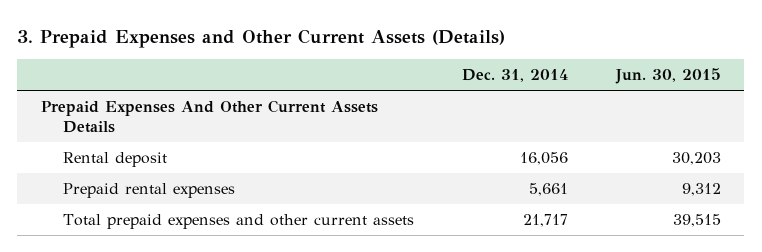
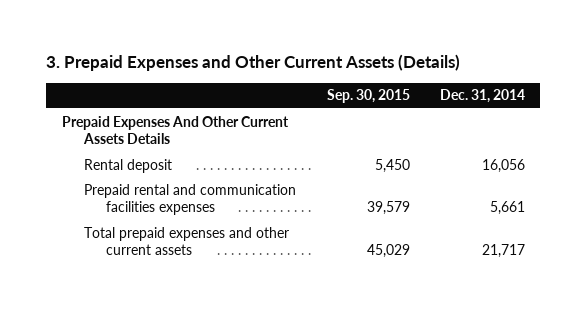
- | Dec. 31, 2014 | Jun. 30, 2015
+ | Sep. 30, 2015 | Dec. 31, 2014
- Prepaid rental expenses | 5,661 | 9,312
+ Prepaid rental and communication facilities expenses | 39,579 | 5,661

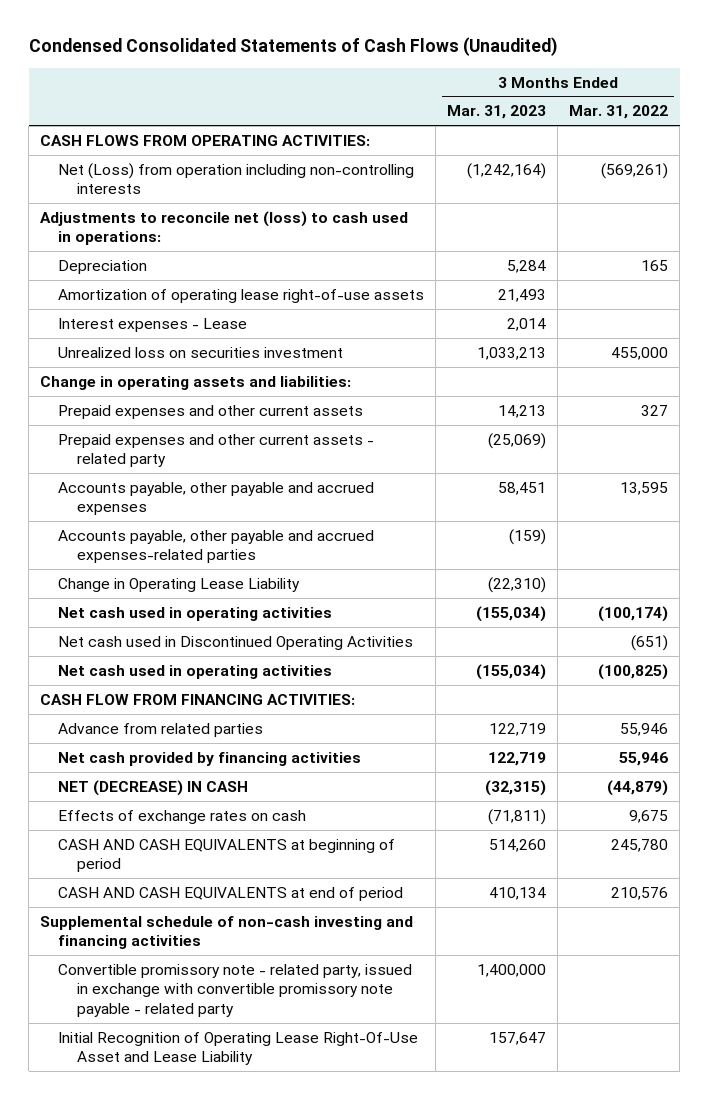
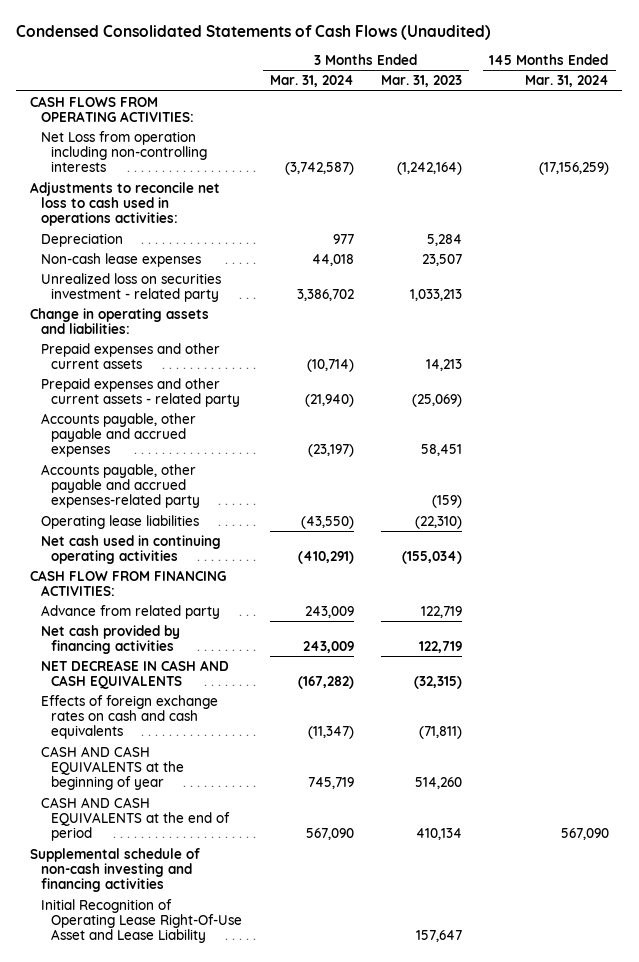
- | 3 Months Ended Mar. 31, 2023 | 3 Months Ended Mar. 31, 2022
+ | 3 Months Ended Mar. 31, 2024 | 3 Months Ended Mar. 31, 2023 | 145 Months Ended Mar. 31, 2024
- Net (Loss) from operation including non-controlling interests | (1,242,164) | (569,261)
- Adjustments to reconcile net (loss) to cash used in operations:
+ Net Loss from operation including non-controlling interests | (3,742,587) | (1,242,164) | (17,156,259)
+ Adjustments to reconcile net loss to cash used in operations activities:
- Amortization of operating lease right-of-use assets | 21,493 |
- Interest expenses - Lease | 2,014 |
- Unrealized loss on securities investment | 1,033,213 | 455,000
+ Non-cash lease expenses | 44,018 | 23,507 |
+ Unrealized loss on securities investment - related party | 3,386,702 | 1,033,213 |
- Accounts payable, other payable and accrued expenses-related parties | (159) |
- Change in Operating Lease Liability | (22,310) |
- Net cash used in operating activities | (155,034) | (100,174)
- Net cash used in Discontinued Operating Activities | | (651)
- Net cash used in operating activities | (155,034) | (100,825)
+ Accounts payable, other payable and accrued expenses-related party | | (159) |
+ Operating lease liabilities | (43,550) | (22,310) |
+ Net cash used in continuing operating activities | (410,291) | (155,034) |
- Advance from related parties | 122,719 | 55,946
+ Advance from related party | 243,009 | 122,719 |
- NET (DECREASE) IN CASH | (32,315) | (44,879)
- Effects of exchange rates on cash | (71,811) | 9,675
- CASH AND CASH EQUIVALENTS at beginning of period | 514,260 | 245,780
- CASH AND CASH EQUIVALENTS at end of period | 410,134 | 210,576
+ NET DECREASE IN CASH AND CASH EQUIVALENTS | (167,282) | (32,315) |
+ Effects of foreign exchange rates on cash and cash equivalents | (11,347) | (71,811) |
+ CASH AND CASH EQUIVALENTS at the beginning of year | 745,719 | 514,260 |
+ CASH AND CASH EQUIVALENTS at the end of period | 567,090 | 410,134 | 567,090
- Convertible promissory note - related party, issued in exchange with convertible promissory note payable - related party | 1,400,000 |

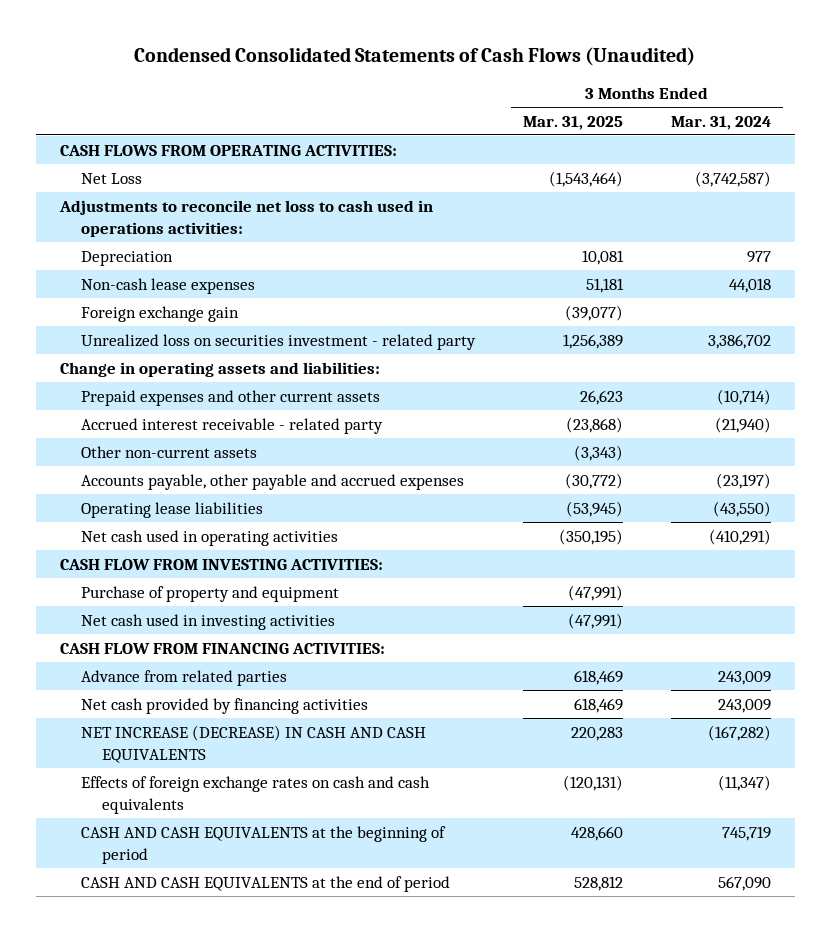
- | 3 Months Ended Mar. 31, 2024 | 3 Months Ended Mar. 31, 2023 | 145 Months Ended Mar. 31, 2024
+ | 3 Months Ended Mar. 31, 2025 | 3 Months Ended Mar. 31, 2024
- Net Loss from operation including non-controlling interests | (3,742,587) | (1,242,164) | (17,156,259)
+ Net Loss | (1,543,464) | (3,742,587)
+ Foreign exchange gain | (39,077) |
- Prepaid expenses and other current assets - related party | (21,940) | (25,069) |
+ Accrued interest receivable - related party | (23,868) | (21,940)
+ Other non-current assets | (3,343) |
- Accounts payable, other payable and accrued expenses-related party | | (159) |
- Net cash used in continuing operating activities | (410,291) | (155,034) |
+ Net cash used in operating activities | (350,195) | (410,291)
+ CASH FLOW FROM INVESTING ACTIVITIES:
+ Purchase of property and equipment | (47,991) |
+ Net cash used in investing activities | (47,991) |
- Advance from related party | 243,009 | 122,719 |
+ Advance from related parties | 618,469 | 243,009
- NET DECREASE IN CASH AND CASH EQUIVALENTS | (167,282) | (32,315) |
+ NET INCREASE (DECREASE) IN CASH AND CASH EQUIVALENTS | 220,283 | (167,282)
- CASH AND CASH EQUIVALENTS at the beginning of year | 745,719 | 514,260 |
+ CASH AND CASH EQUIVALENTS at the beginning of period | 428,660 | 745,719
- Supplemental schedule of non-cash investing and financing activities
- Initial Recognition of Operating Lease Right-Of-Use Asset and Lease Liability | | 157,647 |

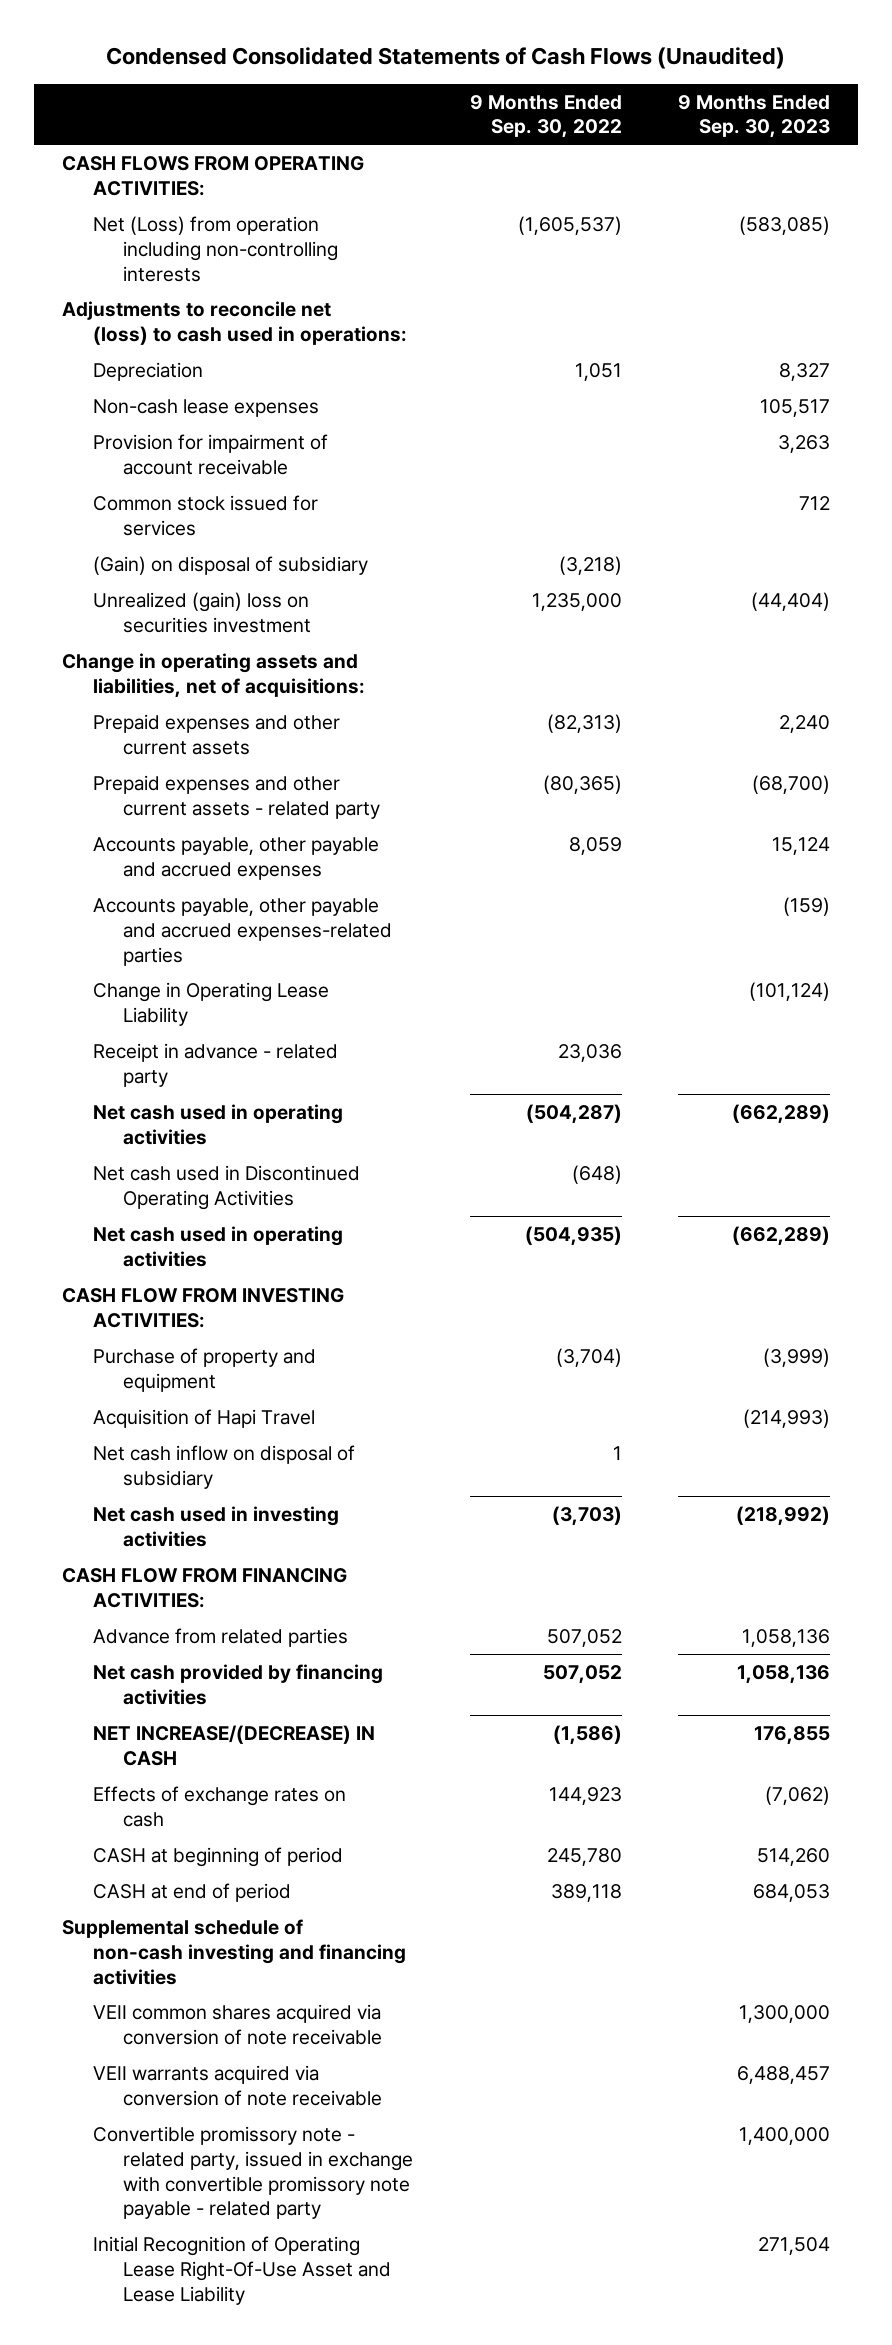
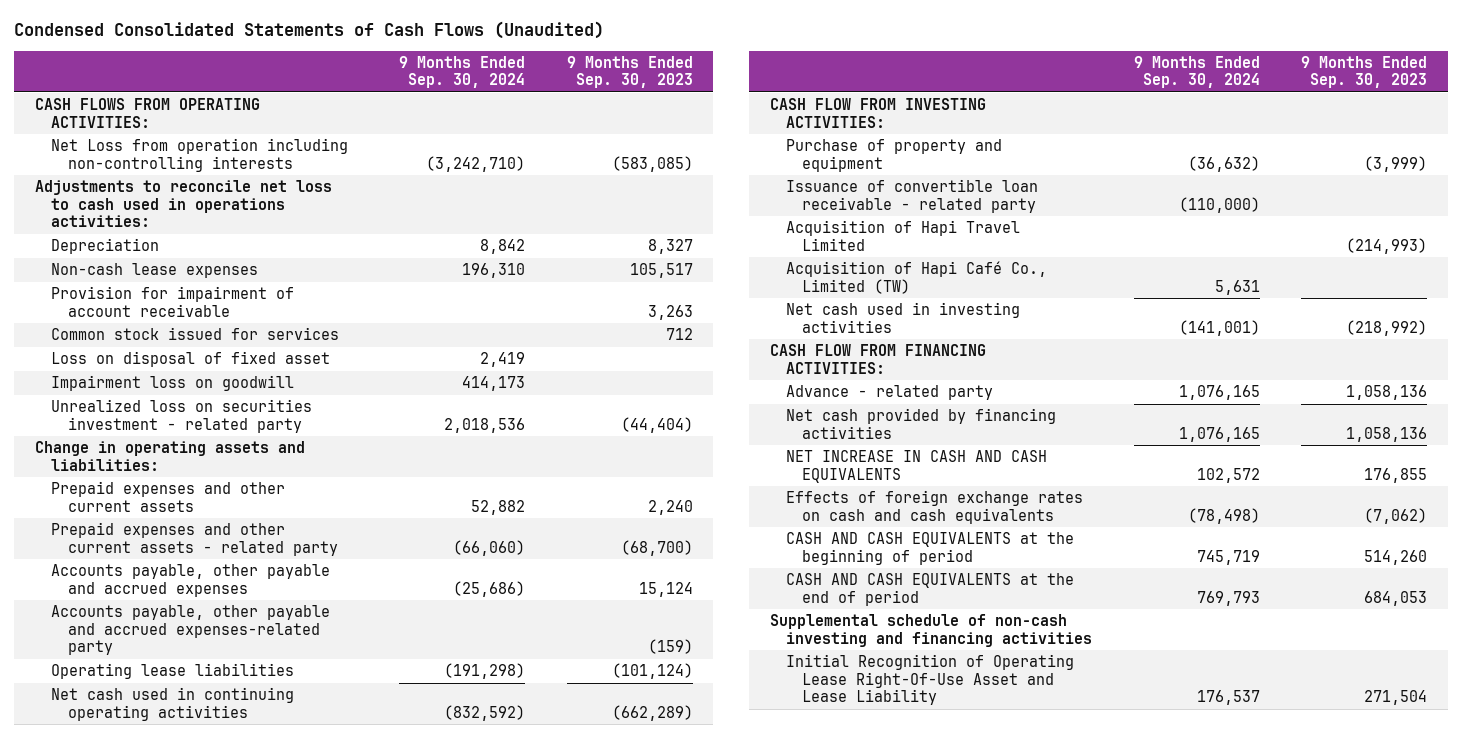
- | 9 Months Ended Sep. 30, 2022 | 9 Months Ended Sep. 30, 2023
+ | 9 Months Ended Sep. 30, 2024 | 9 Months Ended Sep. 30, 2023
- Net (Loss) from operation including non-controlling interests | (1,605,537) | (583,085)
- Adjustments to reconcile net (loss) to cash used in operations:
+ Net Loss from operation including non-controlling interests | (3,242,710) | (583,085)
+ Adjustments to reconcile net loss to cash used in operations activities:
- (Gain) on disposal of subsidiary | (3,218) |
- Unrealized (gain) loss on securities investment | 1,235,000 | (44,404)
- Change in operating assets and liabilities, net of acquisitions:
+ Loss on disposal of fixed asset | 2,419 |
+ Impairment loss on goodwill | 414,173 |
+ Unrealized loss on securities investment - related party | 2,018,536 | (44,404)
+ Change in operating assets and liabilities:
- Accounts payable, other payable and accrued expenses-related parties | | (159)
- Change in Operating Lease Liability | | (101,124)
- Receipt in advance - related party | 23,036 |
- Net cash used in operating activities | (504,287) | (662,289)
- Net cash used in Discontinued Operating Activities | (648) |
- Net cash used in operating activities | (504,935) | (662,289)
+ Accounts payable, other payable and accrued expenses-related party | | (159)
+ Operating lease liabilities | (191,298) | (101,124)
+ Net cash used in continuing operating activities | (832,592) | (662,289)
- Acquisition of Hapi Travel | | (214,993)
- Net cash inflow on disposal of subsidiary | 1 |
+ Issuance of convertible loan receivable - related party | (110,000) |
+ Acquisition of Hapi Travel Limited | | (214,993)
+ Acquisition of Hapi Café Co., Limited (TW) | 5,631 |
- Advance from related parties | 507,052 | 1,058,136
+ Advance - related party | 1,076,165 | 1,058,136
- NET INCREASE/(DECREASE) IN CASH | (1,586) | 176,855
- Effects of exchange rates on cash | 144,923 | (7,062)
- CASH at beginning of period | 245,780 | 514,260
- CASH at end of period | 389,118 | 684,053
+ NET INCREASE IN CASH AND CASH EQUIVALENTS | 102,572 | 176,855
+ Effects of foreign exchange rates on cash and cash equivalents | (78,498) | (7,062)
+ CASH AND CASH EQUIVALENTS at the beginning of period | 745,719 | 514,260
+ CASH AND CASH EQUIVALENTS at the end of period | 769,793 | 684,053
- VEII common shares acquired via conversion of note receivable | | 1,300,000
- VEII warrants acquired via conversion of note receivable | | 6,488,457
- Convertible promissory note - related party, issued in exchange with convertible promissory note payable - related party | | 1,400,000

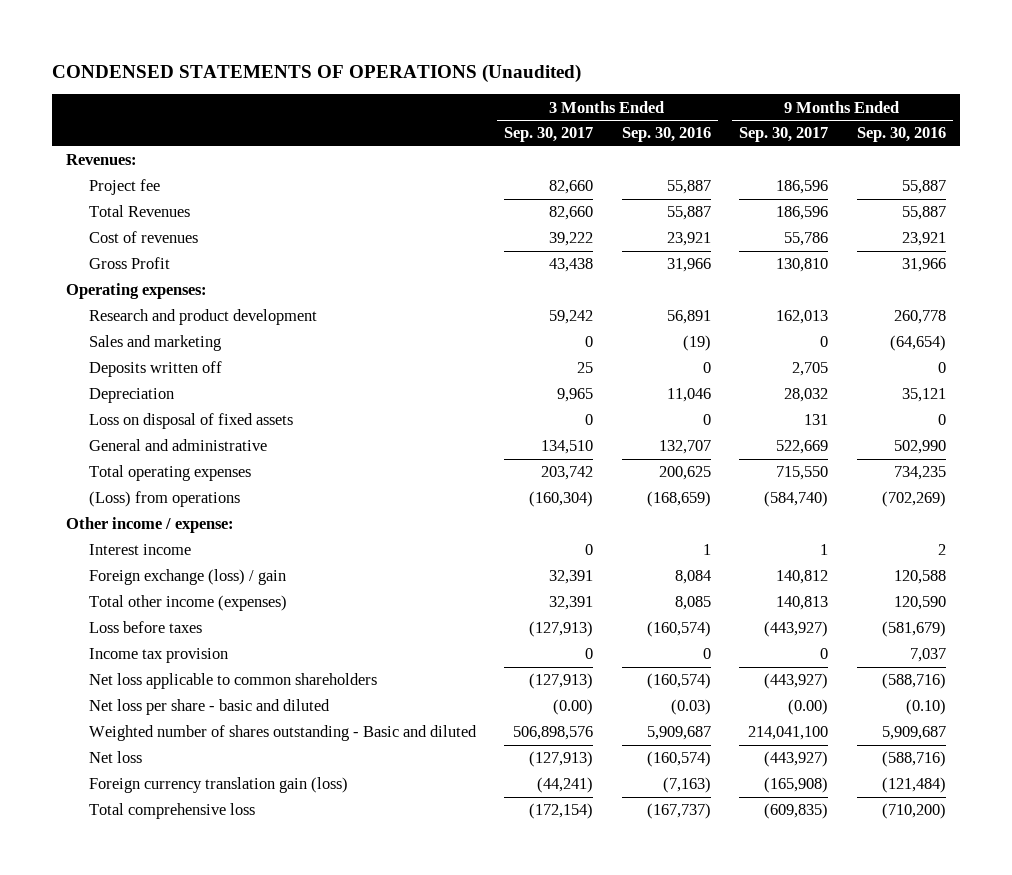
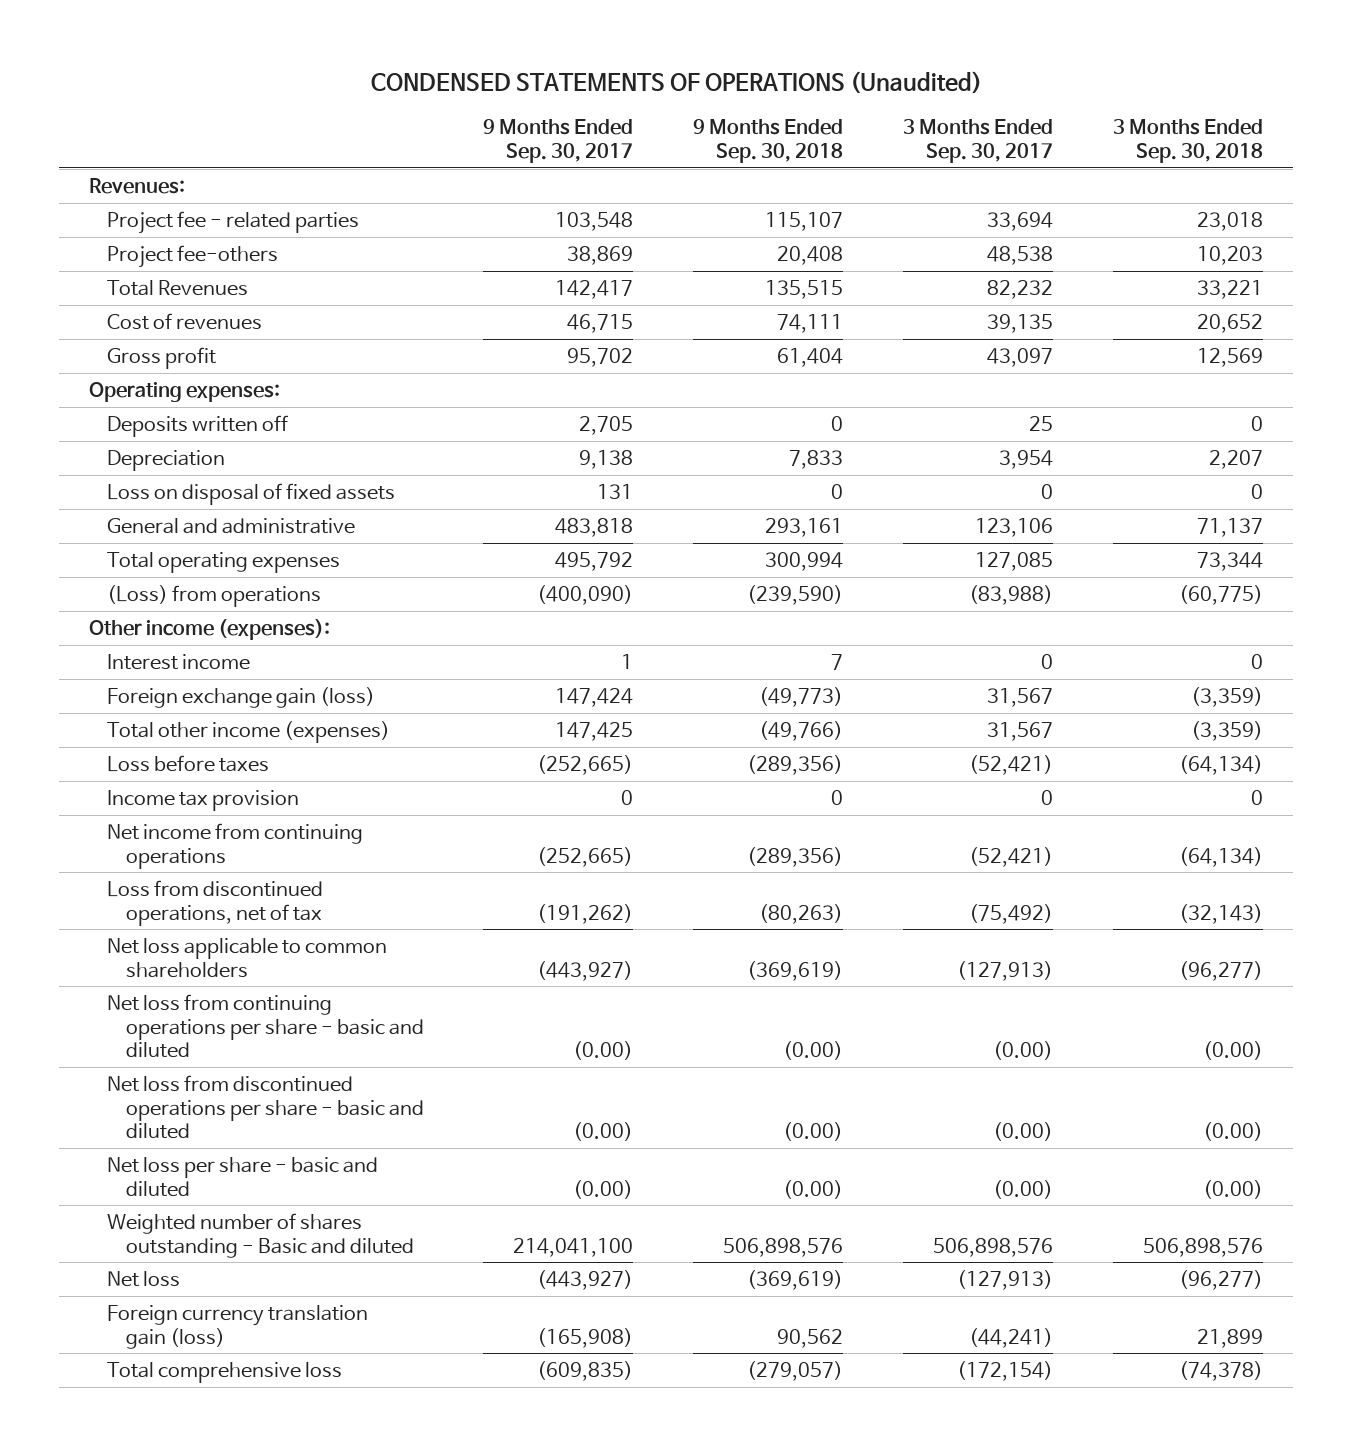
- | 3 Months Ended Sep. 30, 2017 | 3 Months Ended Sep. 30, 2016 | 9 Months Ended Sep. 30, 2017 | 9 Months Ended Sep. 30, 2016
+ | 9 Months Ended Sep. 30, 2017 | 9 Months Ended Sep. 30, 2018 | 3 Months Ended Sep. 30, 2017 | 3 Months Ended Sep. 30, 2018
- Project fee | 82,660 | 55,887 | 186,596 | 55,887
- Total Revenues | 82,660 | 55,887 | 186,596 | 55,887
- Cost of revenues | 39,222 | 23,921 | 55,786 | 23,921
- Gross Profit | 43,438 | 31,966 | 130,810 | 31,966
+ Project fee - related parties | 103,548 | 115,107 | 33,694 | 23,018
+ Project fee-others | 38,869 | 20,408 | 48,538 | 10,203
+ Total Revenues | 142,417 | 135,515 | 82,232 | 33,221
+ Cost of revenues | 46,715 | 74,111 | 39,135 | 20,652
+ Gross profit | 95,702 | 61,404 | 43,097 | 12,569
- Research and product development | 59,242 | 56,891 | 162,013 | 260,778
- Sales and marketing | 0 | (19) | 0 | (64,654)
- Depreciation | 9,965 | 11,046 | 28,032 | 35,121
+ Depreciation | 9,138 | 7,833 | 3,954 | 2,207
- General and administrative | 134,510 | 132,707 | 522,669 | 502,990
- Total operating expenses | 203,742 | 200,625 | 715,550 | 734,235
- (Loss) from operations | (160,304) | (168,659) | (584,740) | (702,269)
- Other income / expense:
+ General and administrative | 483,818 | 293,161 | 123,106 | 71,137
+ Total operating expenses | 495,792 | 300,994 | 127,085 | 73,344
+ (Loss) from operations | (400,090) | (239,590) | (83,988) | (60,775)
+ Other income (expenses):
- Foreign exchange (loss) / gain | 32,391 | 8,084 | 140,812 | 120,588
- Total other income (expenses) | 32,391 | 8,085 | 140,813 | 120,590
- Loss before taxes | (127,913) | (160,574) | (443,927) | (581,679)
+ Foreign exchange gain (loss) | 147,424 | (49,773) | 31,567 | (3,359)
+ Total other income (expenses) | 147,425 | (49,766) | 31,567 | (3,359)
+ Loss before taxes | (252,665) | (289,356) | (52,421) | (64,134)
+ Net income from continuing operations | (252,665) | (289,356) | (52,421) | (64,134)
+ Loss from discontinued operations, net of tax | (191,262) | (80,263) | (75,492) | (32,143)
+ Net loss from continuing operations per share - basic and diluted | (0.00) | (0.00) | (0.00) | (0.00)
+ Net loss from discontinued operations per share - basic and diluted | (0.00) | (0.00) | (0.00) | (0.00)

